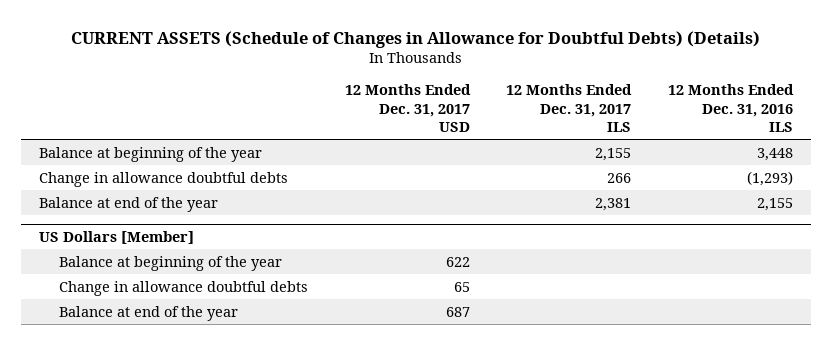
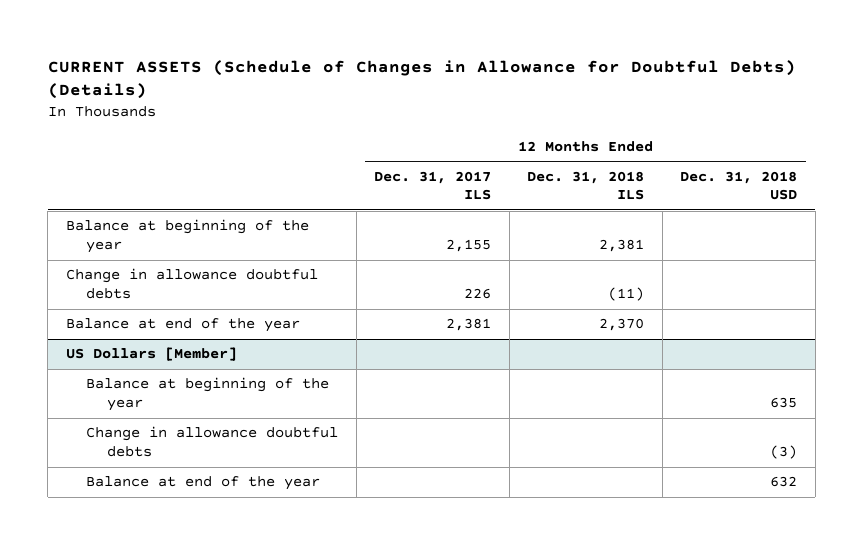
- | 12 Months Ended Dec. 31, 2017 USD | 12 Months Ended Dec. 31, 2017 ILS | 12 Months Ended Dec. 31, 2016 ILS
+ | 12 Months Ended Dec. 31, 2017 ILS | 12 Months Ended Dec. 31, 2018 ILS | 12 Months Ended Dec. 31, 2018 USD
- Change in allowance doubtful debts | | 266 | (1,293)
+ Change in allowance doubtful debts | 226 | (11) |

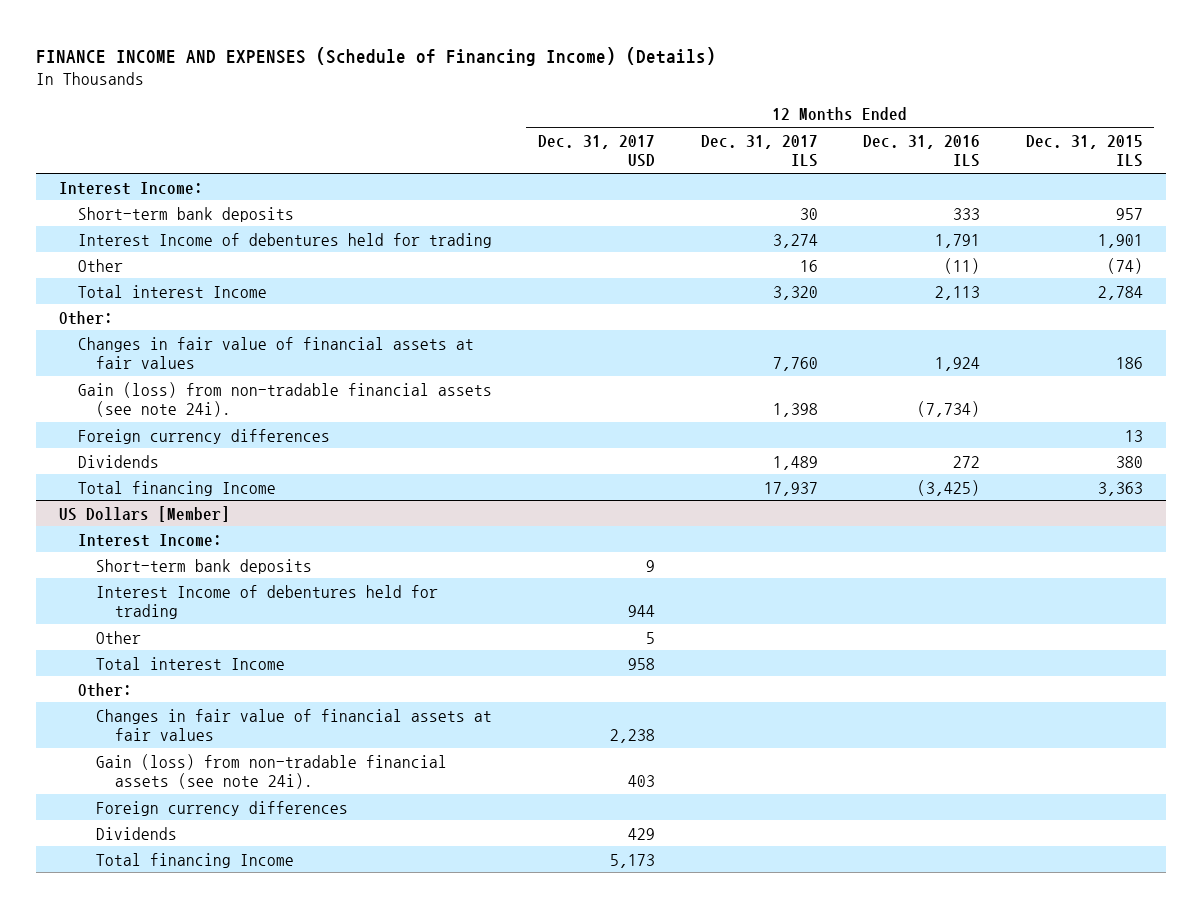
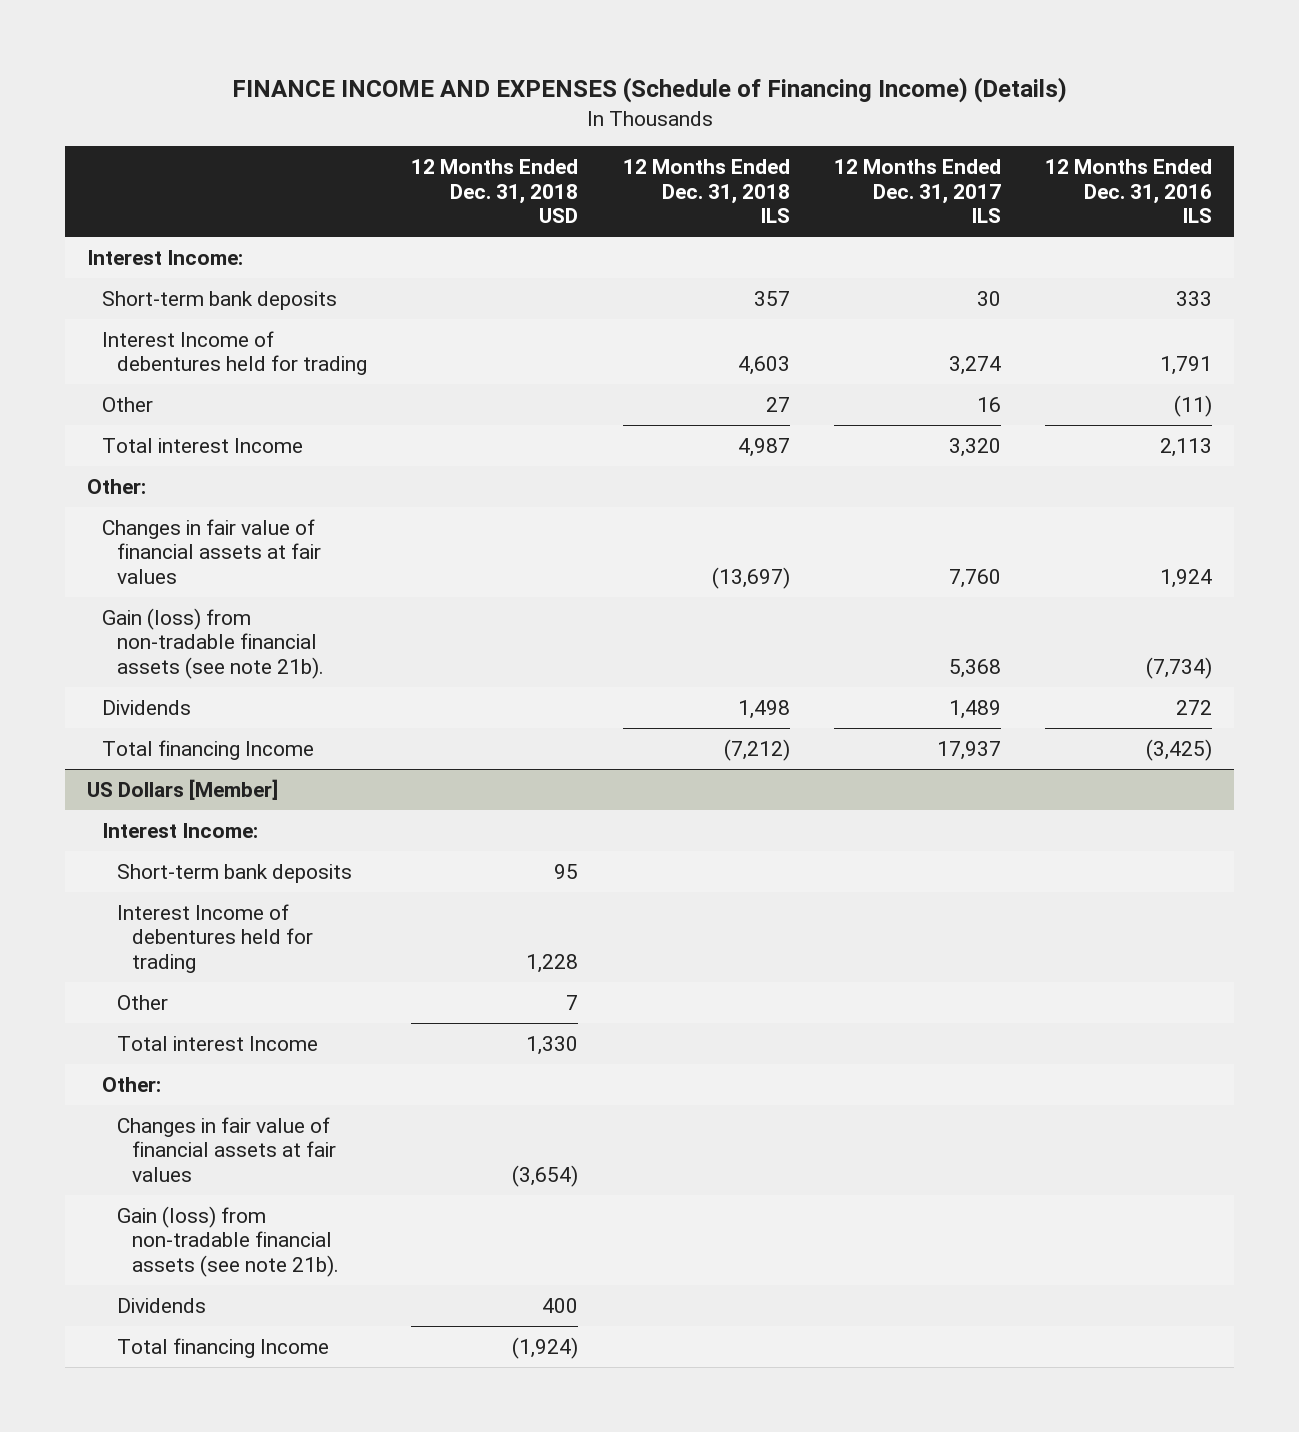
- | 12 Months Ended Dec. 31, 2017 USD | 12 Months Ended Dec. 31, 2017 ILS | 12 Months Ended Dec. 31, 2016 ILS | 12 Months Ended Dec. 31, 2015 ILS
+ | 12 Months Ended Dec. 31, 2018 USD | 12 Months Ended Dec. 31, 2018 ILS | 12 Months Ended Dec. 31, 2017 ILS | 12 Months Ended Dec. 31, 2016 ILS
- Gain (loss) from non-tradable financial assets (see note 24i). | | 1,398 | (7,734) |
- Foreign currency differences | | | | 13
+ Gain (loss) from non-tradable financial assets (see note 21b). | | | 5,368 | (7,734)
@ US Dollars [Member]
- Gain (loss) from non-tradable financial assets (see note 24i). | 403 | | |
- Foreign currency differences
+ Gain (loss) from non-tradable financial assets (see note 21b).

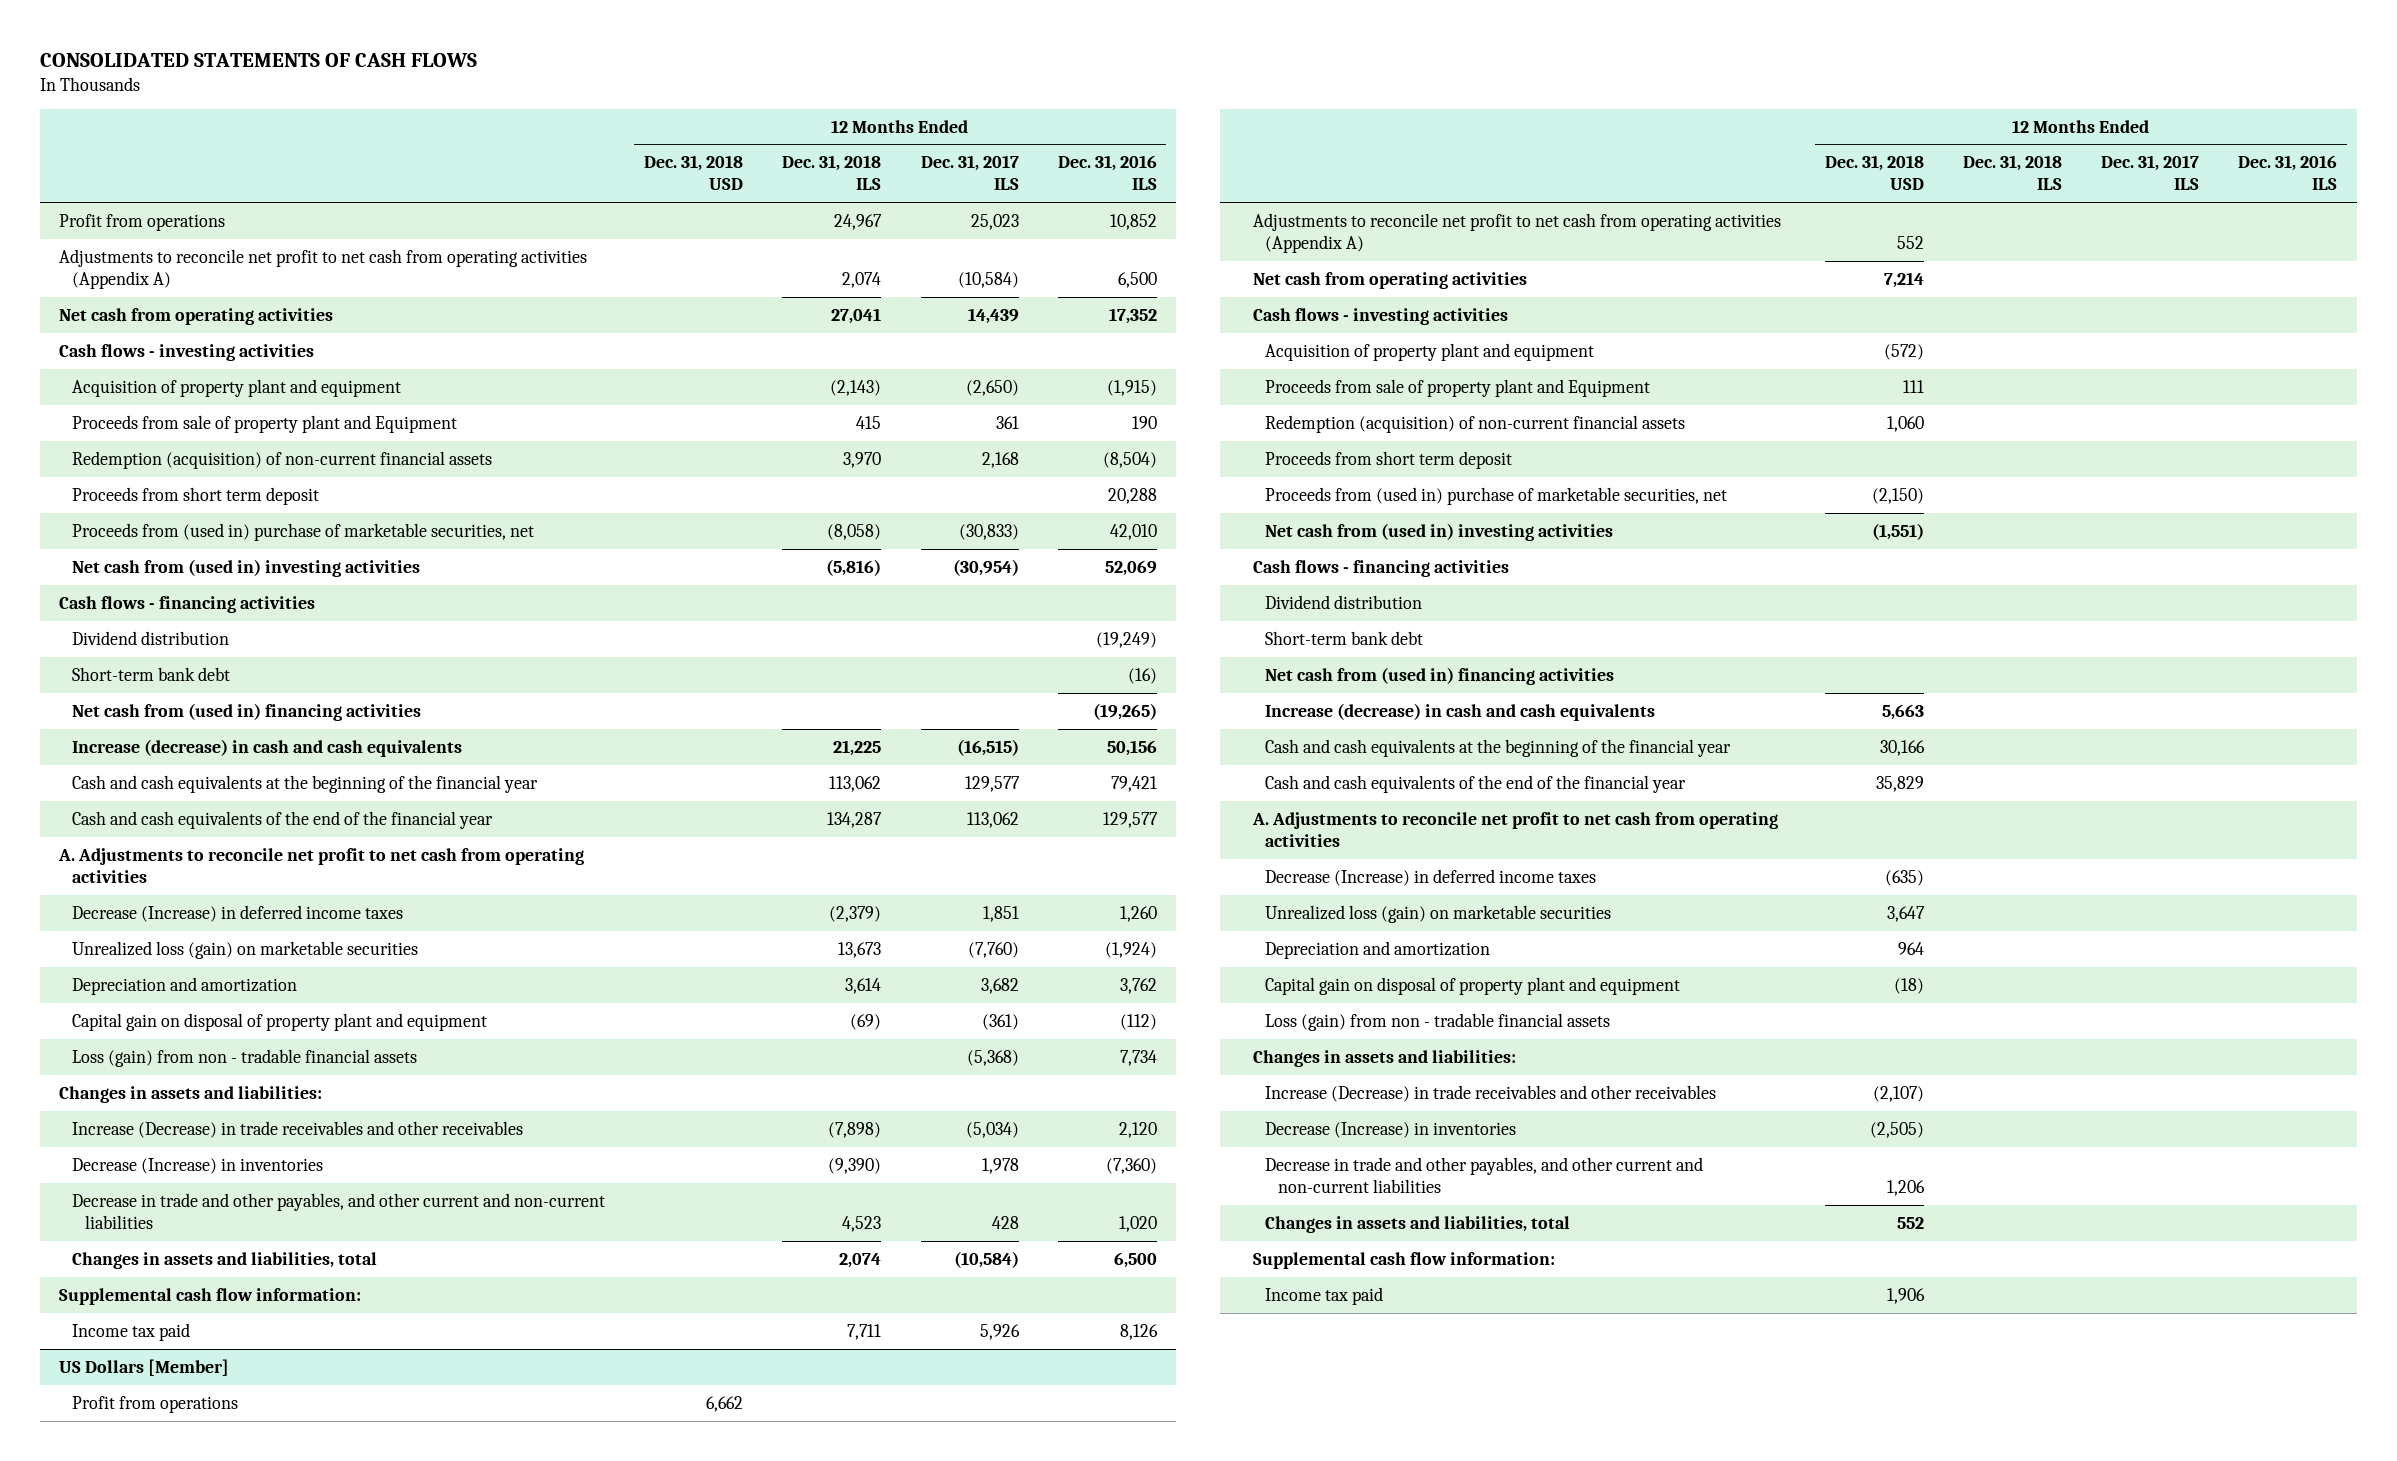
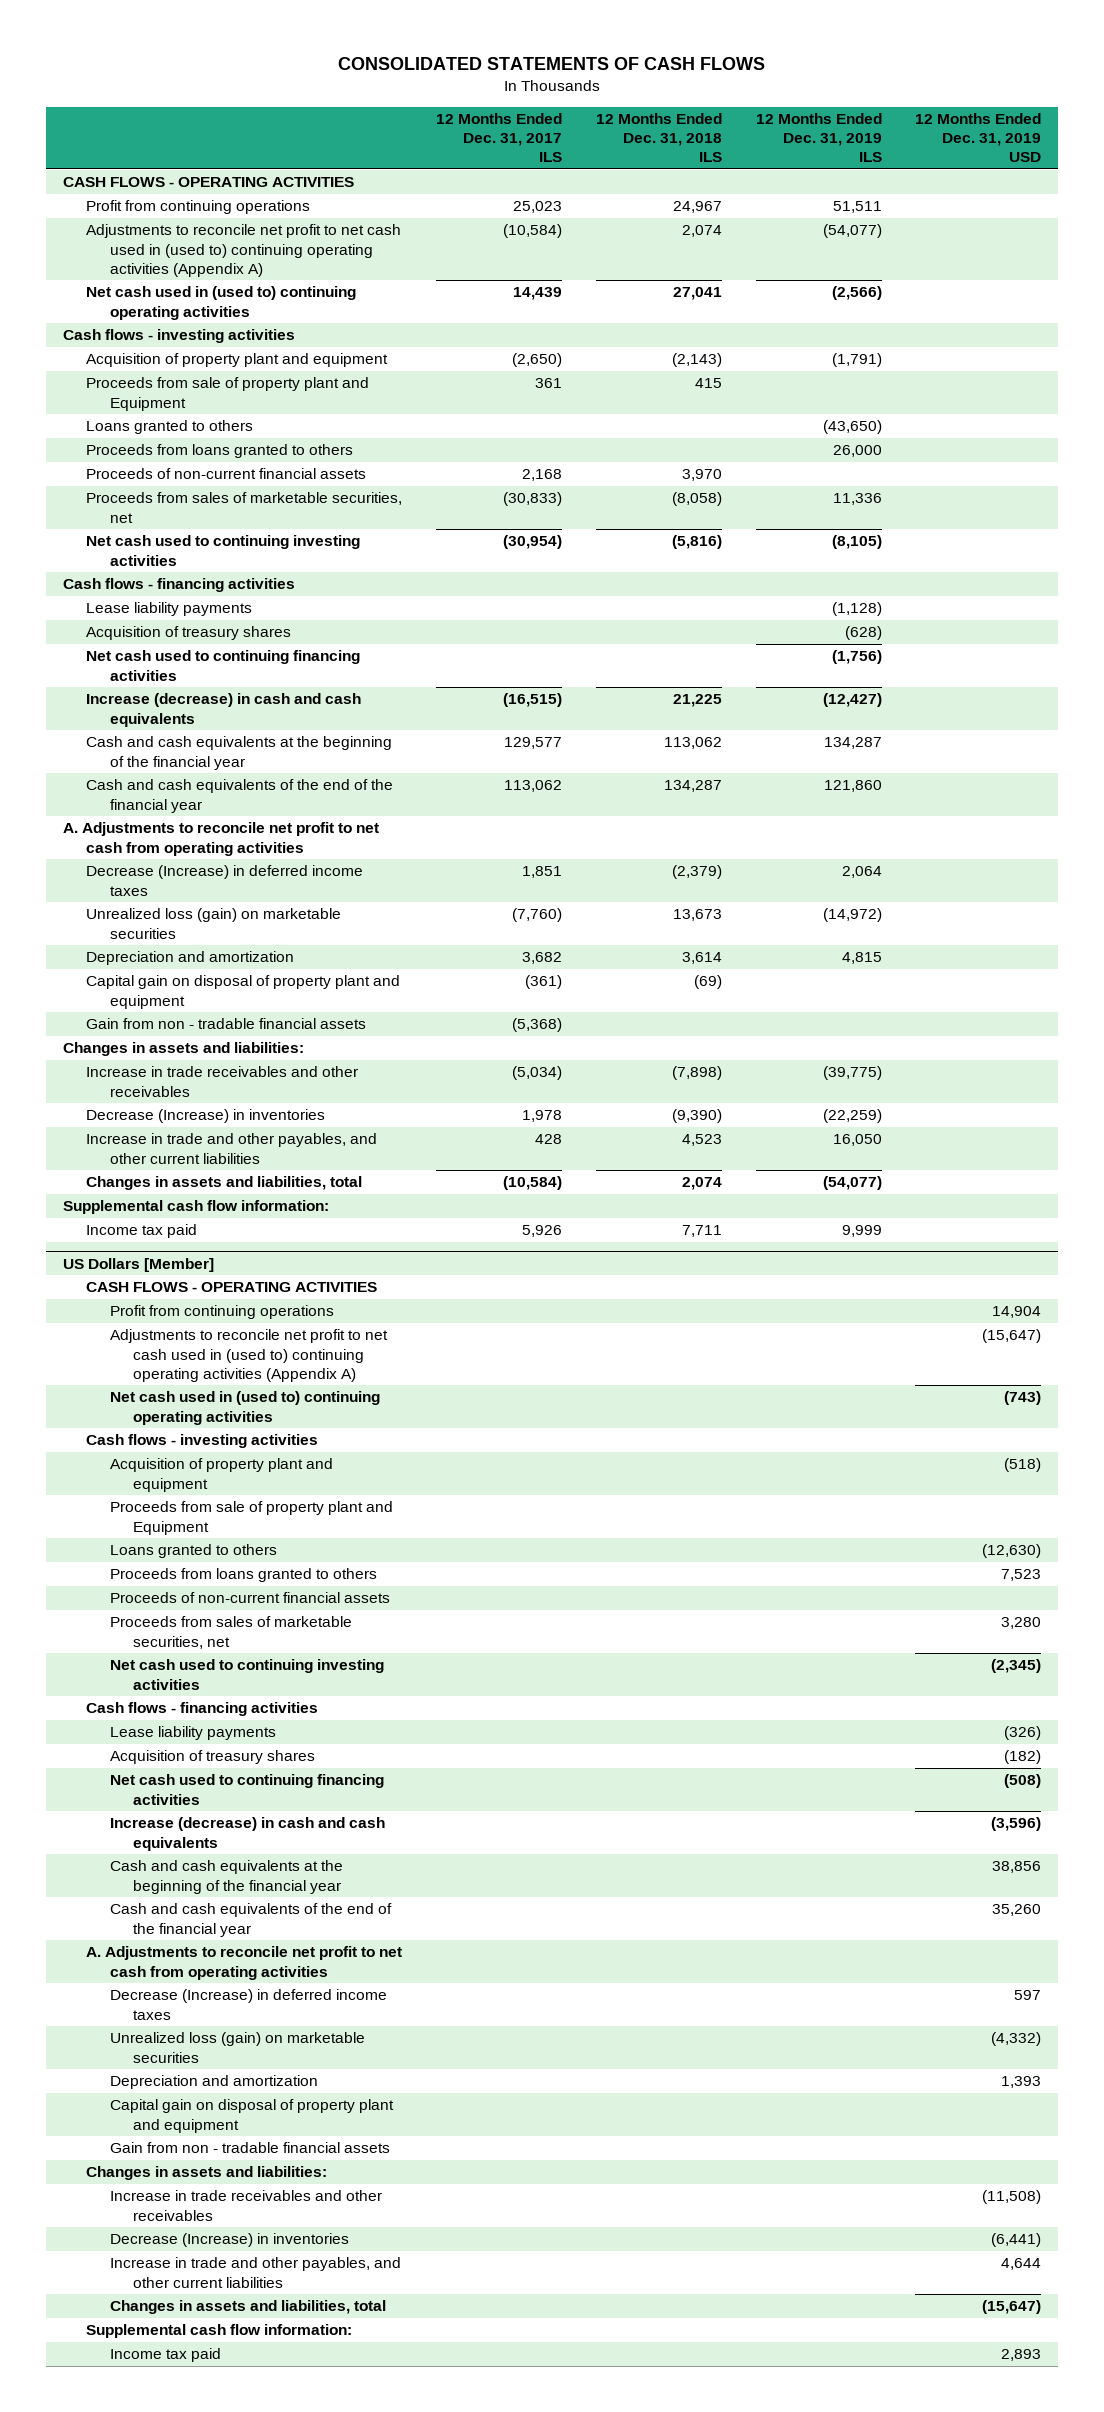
- | 12 Months Ended Dec. 31, 2018 USD | 12 Months Ended Dec. 31, 2018 ILS | 12 Months Ended Dec. 31, 2017 ILS | 12 Months Ended Dec. 31, 2016 ILS
+ | 12 Months Ended Dec. 31, 2017 ILS | 12 Months Ended Dec. 31, 2018 ILS | 12 Months Ended Dec. 31, 2019 ILS | 12 Months Ended Dec. 31, 2019 USD
- Profit from operations | | 24,967 | 25,023 | 10,852
- Adjustments to reconcile net profit to net cash from operating activities (Appendix A) | | 2,074 | (10,584) | 6,500
- Net cash from operating activities | | 27,041 | 14,439 | 17,352
+ CASH FLOWS - OPERATING ACTIVITIES
+ Profit from continuing operations | 25,023 | 24,967 | 51,511 |
+ Adjustments to reconcile net profit to net cash used in (used to) continuing operating activities (Appendix A) | (10,584) | 2,074 | (54,077) |
+ Net cash used in (used to) continuing operating activities | 14,439 | 27,041 | (2,566) |
- Redemption (acquisition) of non-current financial assets | | 3,970 | 2,168 | (8,504)
- Proceeds from short term deposit | | | | 20,288
- Proceeds from (used in) purchase of marketable securities, net | | (8,058) | (30,833) | 42,010
- Net cash from (used in) investing activities | | (5,816) | (30,954) | 52,069
+ Loans granted to others | | | (43,650) |
+ Proceeds from loans granted to others | | | 26,000 |
+ Proceeds of non-current financial assets | 2,168 | 3,970 | |
+ Proceeds from sales of marketable securities, net | (30,833) | (8,058) | 11,336 |
+ Net cash used to continuing investing activities | (30,954) | (5,816) | (8,105) |
- Dividend distribution | | | | (19,249)
- Short-term bank debt | | | | (16)
- Net cash from (used in) financing activities | | | | (19,265)
+ Lease liability payments | | | (1,128) |
+ Acquisition of treasury shares | | | (628) |
+ Net cash used to continuing financing activities | | | (1,756) |
- Loss (gain) from non - tradable financial assets | | | (5,368) | 7,734
+ Gain from non - tradable financial assets | (5,368) | | |
- Increase (Decrease) in trade receivables and other receivables | | (7,898) | (5,034) | 2,120
+ Increase in trade receivables and other receivables | (5,034) | (7,898) | (39,775) |
- Decrease in trade and other payables, and other current and non-current liabilities | | 4,523 | 428 | 1,020
+ Increase in trade and other payables, and other current liabilities | 428 | 4,523 | 16,050 |
@ US Dollars [Member]
- Profit from operations | 6,662 | | |
- Adjustments to reconcile net profit to net cash from operating activities (Appendix A) | 552 | | |
- Net cash from operating activities | 7,214 | | |
+ CASH FLOWS - OPERATING ACTIVITIES
+ Profit from continuing operations | | | | 14,904
+ Adjustments to reconcile net profit to net cash used in (used to) continuing operating activities (Appendix A) | | | | (15,647)
+ Net cash used in (used to) continuing operating activities | | | | (743)
- Redemption (acquisition) of non-current financial assets | 1,060 | | |
- Proceeds from short term deposit
- Proceeds from (used in) purchase of marketable securities, net | (2,150) | | |
- Net cash from (used in) investing activities | (1,551) | | |
+ Loans granted to others | | | | (12,630)
+ Proceeds from loans granted to others | | | | 7,523
+ Proceeds of non-current financial assets
+ Proceeds from sales of marketable securities, net | | | | 3,280
+ Net cash used to continuing investing activities | | | | (2,345)
- Dividend distribution
- Short-term bank debt
- Net cash from (used in) financing activities
+ Lease liability payments | | | | (326)
+ Acquisition of treasury shares | | | | (182)
+ Net cash used to continuing financing activities | | | | (508)
- Loss (gain) from non - tradable financial assets
+ Gain from non - tradable financial assets
- Increase (Decrease) in trade receivables and other receivables | (2,107) | | |
+ Increase in trade receivables and other receivables | | | | (11,508)
- Decrease in trade and other payables, and other current and non-current liabilities | 1,206 | | |
+ Increase in trade and other payables, and other current liabilities | | | | 4,644

